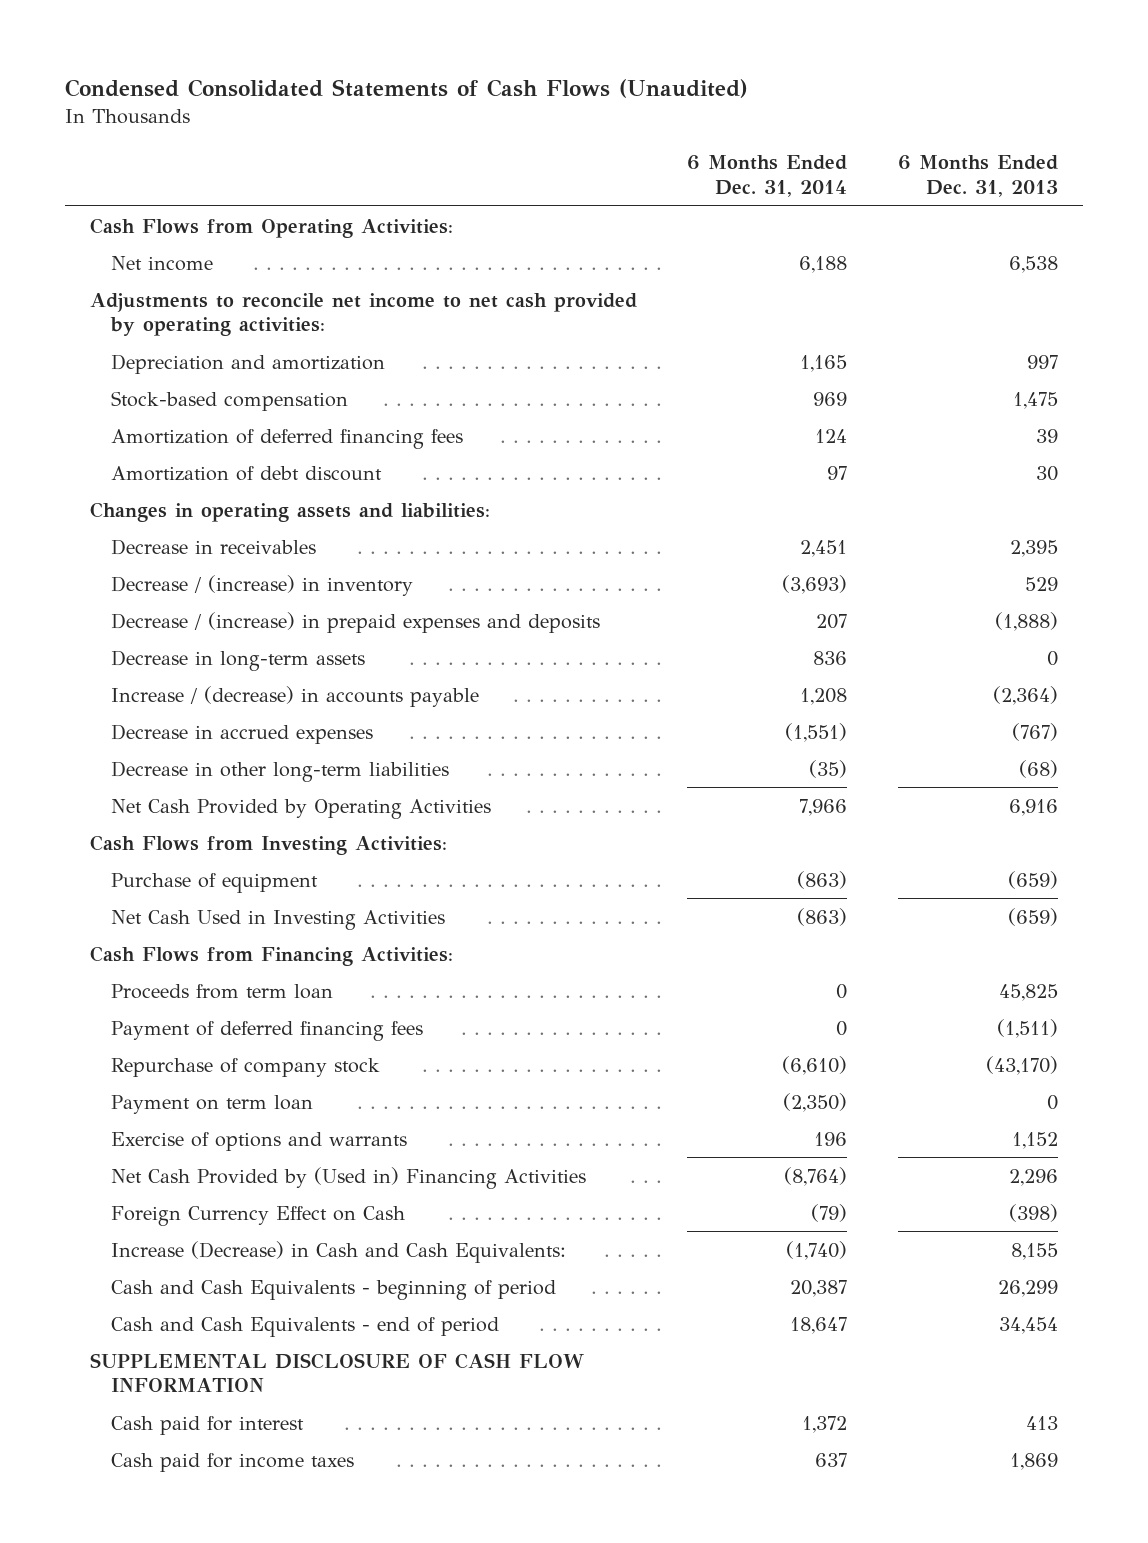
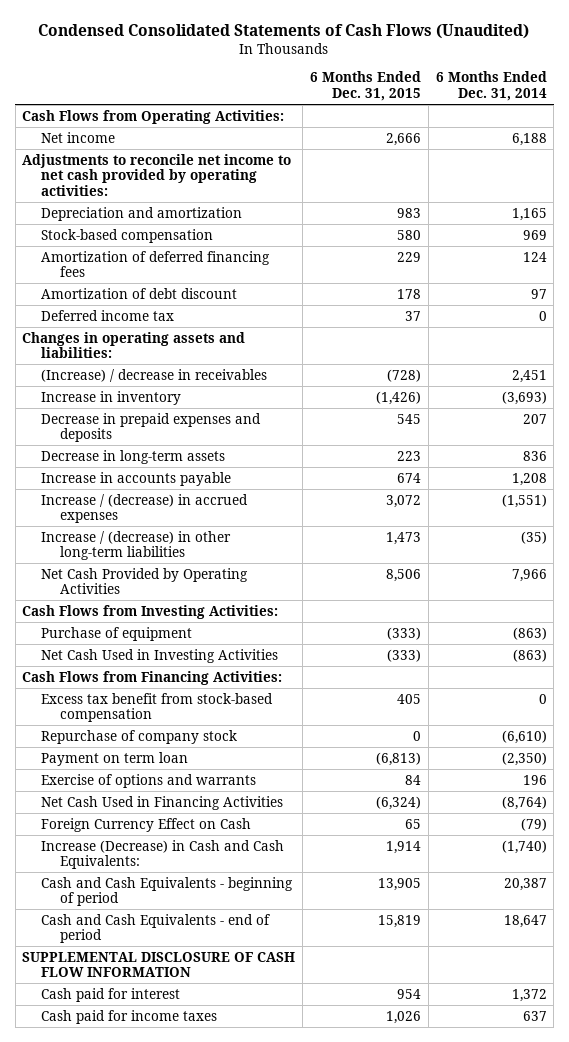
- | 6 Months Ended Dec. 31, 2014 | 6 Months Ended Dec. 31, 2013
+ | 6 Months Ended Dec. 31, 2015 | 6 Months Ended Dec. 31, 2014
+ Deferred income tax | 37 | 0
- Decrease in receivables | 2,451 | 2,395
- Decrease / (increase) in inventory | (3,693) | 529
- Decrease / (increase) in prepaid expenses and deposits | 207 | (1,888)
+ (Increase) / decrease in receivables | (728) | 2,451
+ Increase in inventory | (1,426) | (3,693)
+ Decrease in prepaid expenses and deposits | 545 | 207
- Increase / (decrease) in accounts payable | 1,208 | (2,364)
- Decrease in accrued expenses | (1,551) | (767)
- Decrease in other long-term liabilities | (35) | (68)
+ Increase in accounts payable | 674 | 1,208
+ Increase / (decrease) in accrued expenses | 3,072 | (1,551)
+ Increase / (decrease) in other long-term liabilities | 1,473 | (35)
- Proceeds from term loan | 0 | 45,825
- Payment of deferred financing fees | 0 | (1,511)
+ Excess tax benefit from stock-based compensation | 405 | 0
- Net Cash Provided by (Used in) Financing Activities | (8,764) | 2,296
+ Net Cash Used in Financing Activities | (6,324) | (8,764)

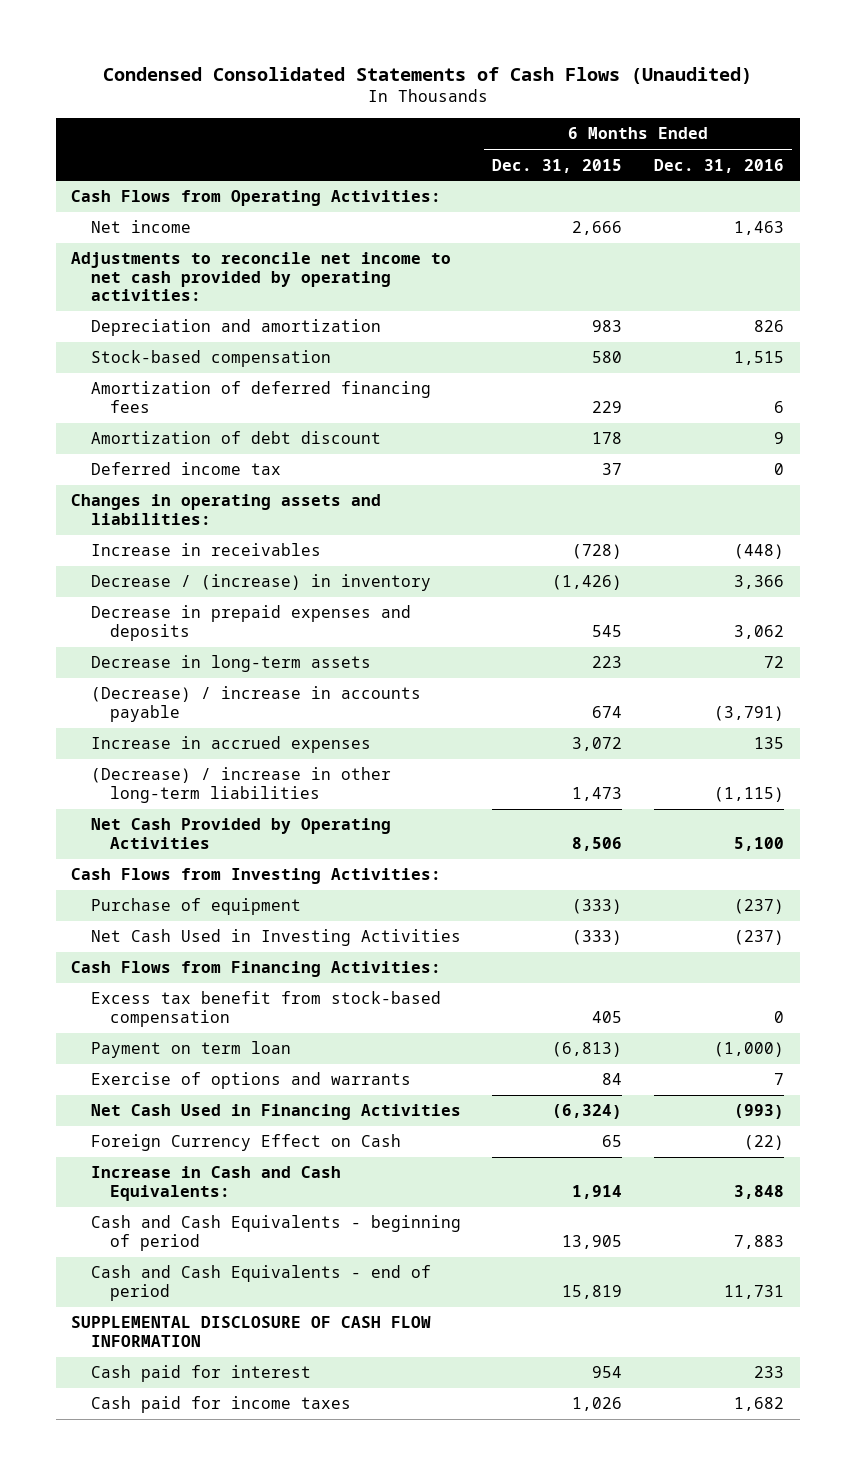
- | 6 Months Ended Dec. 31, 2015 | 6 Months Ended Dec. 31, 2014
+ | 6 Months Ended Dec. 31, 2015 | 6 Months Ended Dec. 31, 2016
- (Increase) / decrease in receivables | (728) | 2,451
- Increase in inventory | (1,426) | (3,693)
+ Increase in receivables | (728) | (448)
+ Decrease / (increase) in inventory | (1,426) | 3,366
- Increase in accounts payable | 674 | 1,208
- Increase / (decrease) in accrued expenses | 3,072 | (1,551)
- Increase / (decrease) in other long-term liabilities | 1,473 | (35)
+ (Decrease) / increase in accounts payable | 674 | (3,791)
+ Increase in accrued expenses | 3,072 | 135
+ (Decrease) / increase in other long-term liabilities | 1,473 | (1,115)
- Repurchase of company stock | 0 | (6,610)
- Increase (Decrease) in Cash and Cash Equivalents: | 1,914 | (1,740)
+ Increase in Cash and Cash Equivalents: | 1,914 | 3,848

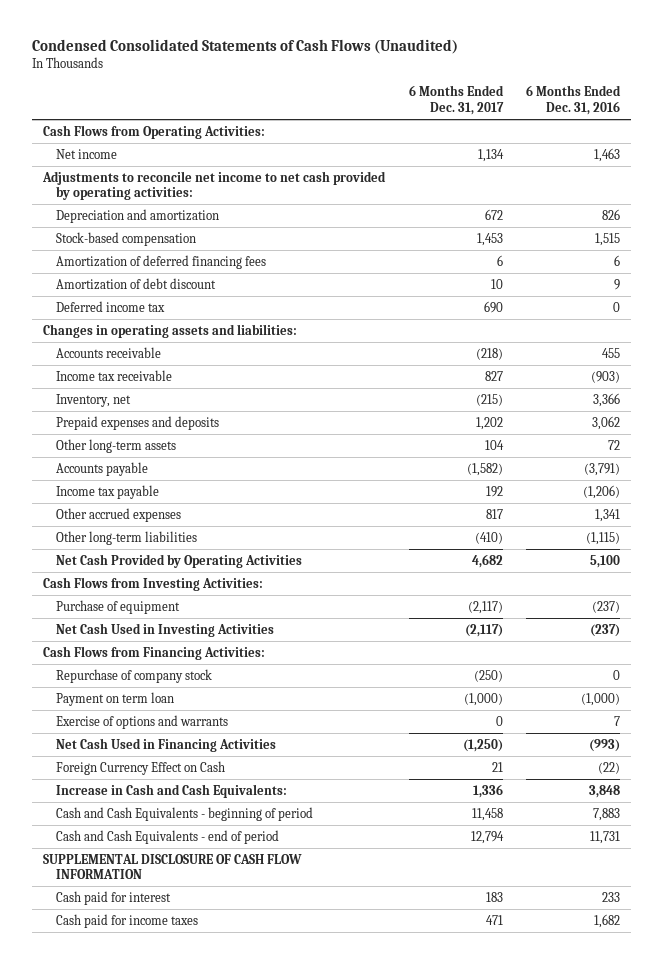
- | 6 Months Ended Dec. 31, 2015 | 6 Months Ended Dec. 31, 2016
+ | 6 Months Ended Dec. 31, 2017 | 6 Months Ended Dec. 31, 2016
- Increase in receivables | (728) | (448)
- Decrease / (increase) in inventory | (1,426) | 3,366
- Decrease in prepaid expenses and deposits | 545 | 3,062
- Decrease in long-term assets | 223 | 72
- (Decrease) / increase in accounts payable | 674 | (3,791)
- Increase in accrued expenses | 3,072 | 135
- (Decrease) / increase in other long-term liabilities | 1,473 | (1,115)
+ Accounts receivable | (218) | 455
+ Income tax receivable | 827 | (903)
+ Inventory, net | (215) | 3,366
+ Prepaid expenses and deposits | 1,202 | 3,062
+ Other long-term assets | 104 | 72
+ Accounts payable | (1,582) | (3,791)
+ Income tax payable | 192 | (1,206)
+ Other accrued expenses | 817 | 1,341
+ Other long-term liabilities | (410) | (1,115)
- Excess tax benefit from stock-based compensation | 405 | 0
+ Repurchase of company stock | (250) | 0

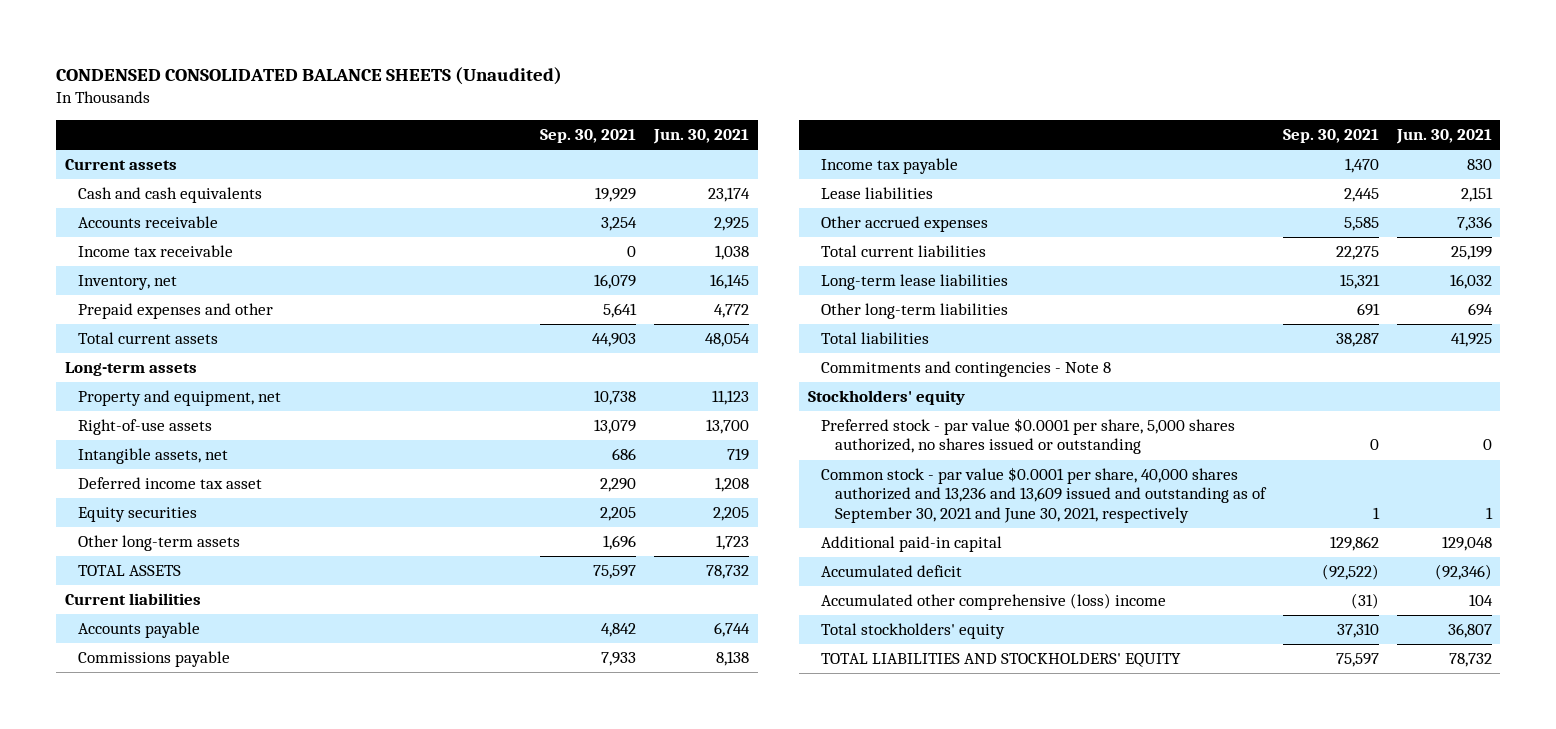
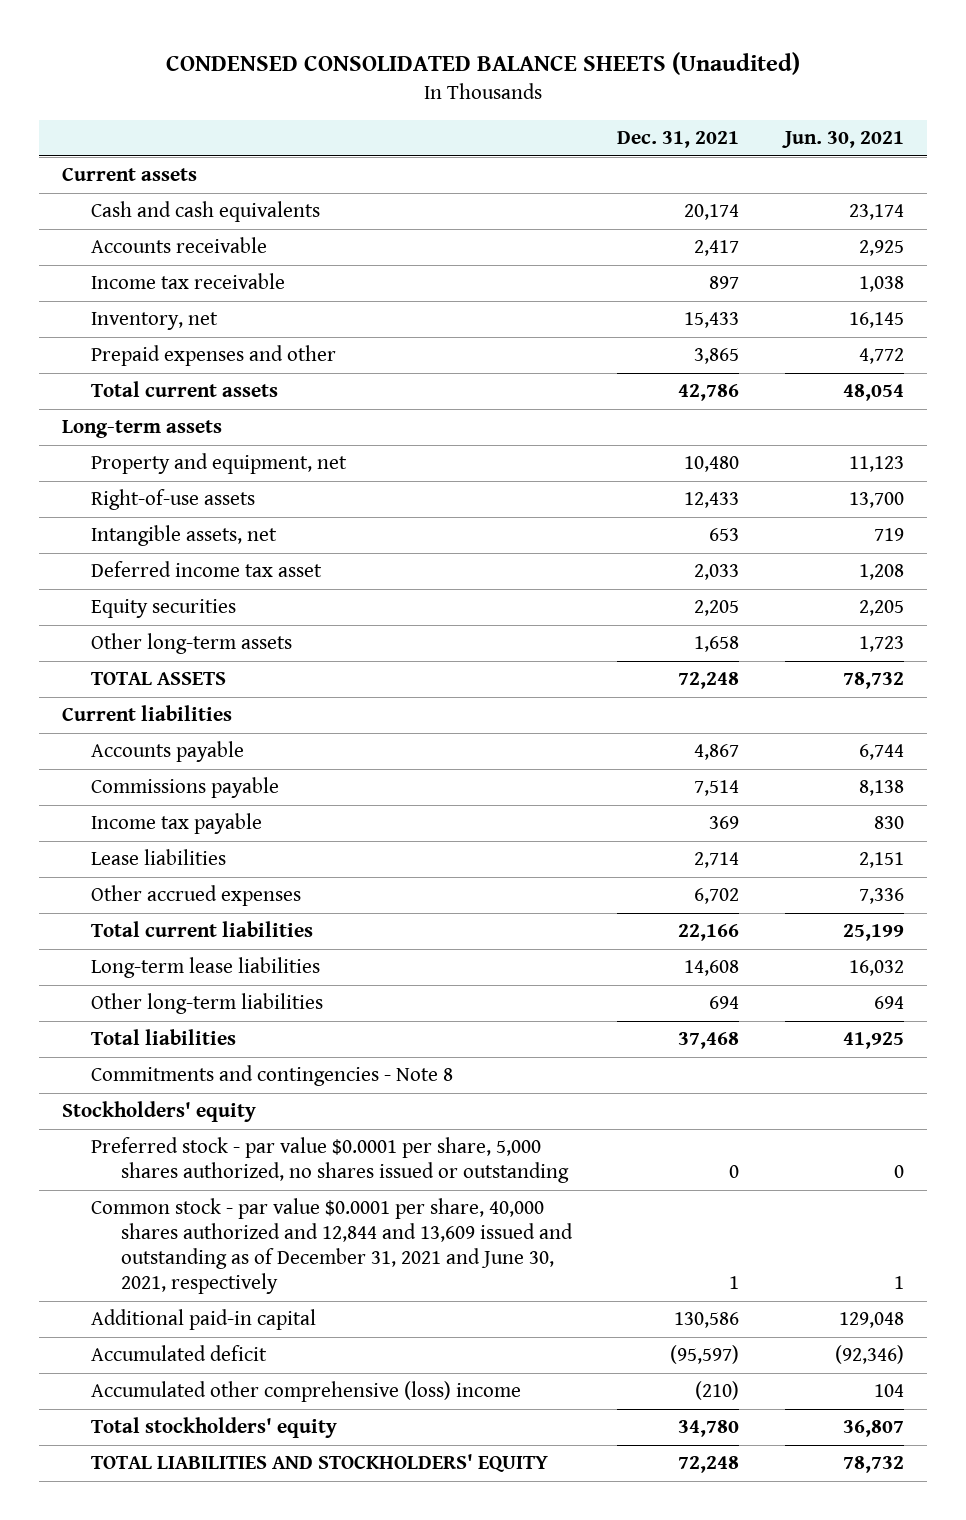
- | Sep. 30, 2021 | Jun. 30, 2021
+ | Dec. 31, 2021 | Jun. 30, 2021
- Common stock - par value $0.0001 per share, 40,000 shares authorized and 13,236 and 13,609 issued and outstanding as of September 30, 2021 and June 30, 2021, respectively | 1 | 1
+ Common stock - par value $0.0001 per share, 40,000 shares authorized and 12,844 and 13,609 issued and outstanding as of December 31, 2021 and June 30, 2021, respectively | 1 | 1

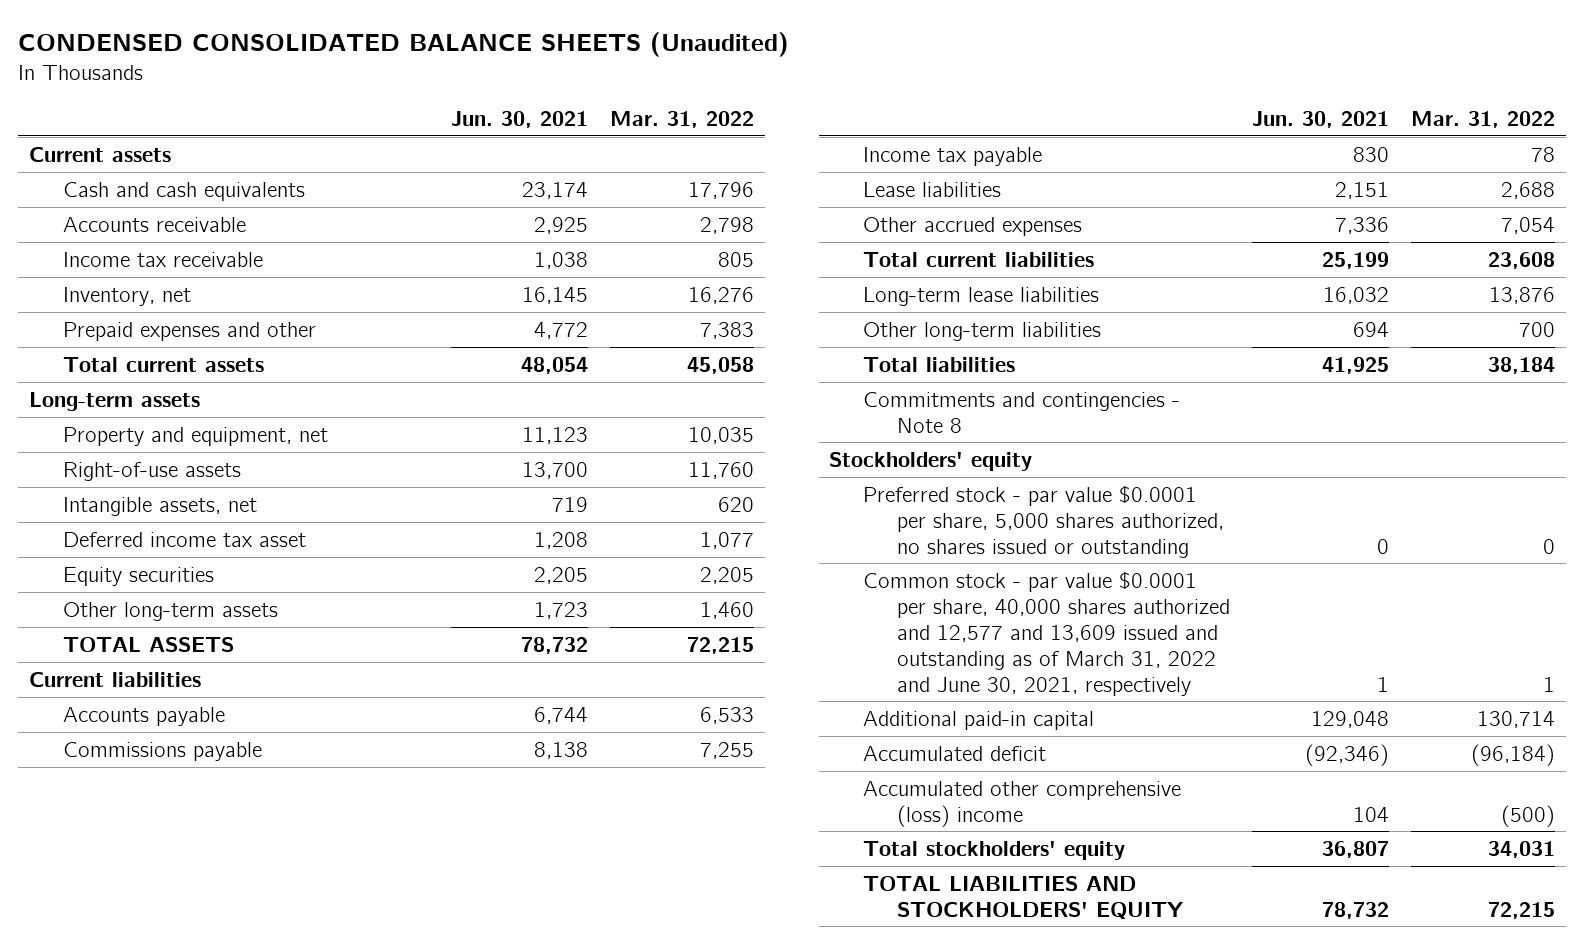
- | Dec. 31, 2021 | Jun. 30, 2021
+ | Jun. 30, 2021 | Mar. 31, 2022
- Common stock - par value $0.0001 per share, 40,000 shares authorized and 12,844 and 13,609 issued and outstanding as of December 31, 2021 and June 30, 2021, respectively | 1 | 1
+ Common stock - par value $0.0001 per share, 40,000 shares authorized and 12,577 and 13,609 issued and outstanding as of March 31, 2022 and June 30, 2021, respectively | 1 | 1

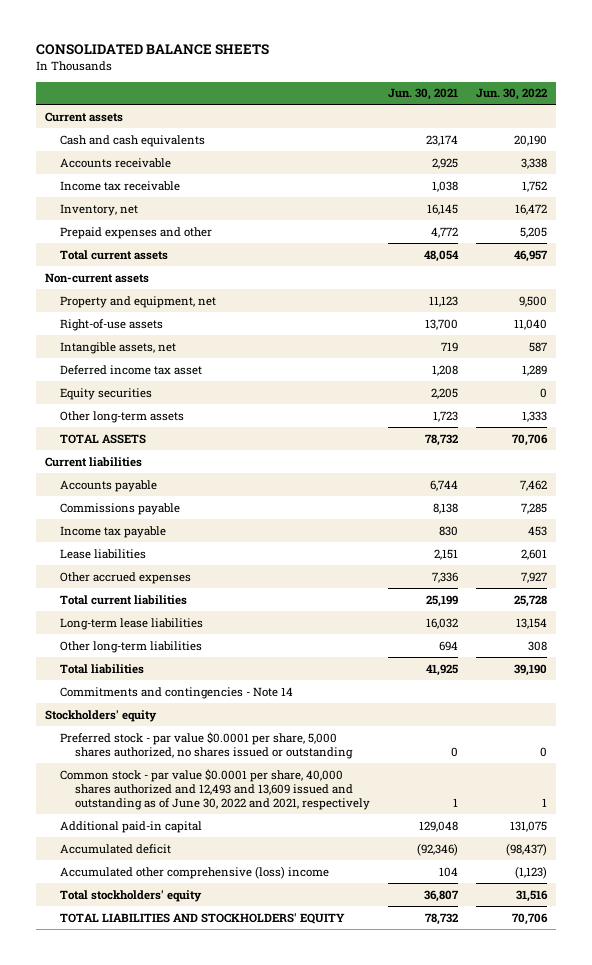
- CONDENSED CONSOLIDATED BALANCE SHEETS (Unaudited)
+ CONSOLIDATED BALANCE SHEETS
- | Jun. 30, 2021 | Mar. 31, 2022
+ | Jun. 30, 2021 | Jun. 30, 2022
- Long-term assets
+ Non-current assets
- Commitments and contingencies - Note 8
+ Commitments and contingencies - Note 14
- Common stock - par value $0.0001 per share, 40,000 shares authorized and 12,577 and 13,609 issued and outstanding as of March 31, 2022 and June 30, 2021, respectively | 1 | 1
+ Common stock - par value $0.0001 per share, 40,000 shares authorized and 12,493 and 13,609 issued and outstanding as of June 30, 2022 and 2021, respectively | 1 | 1

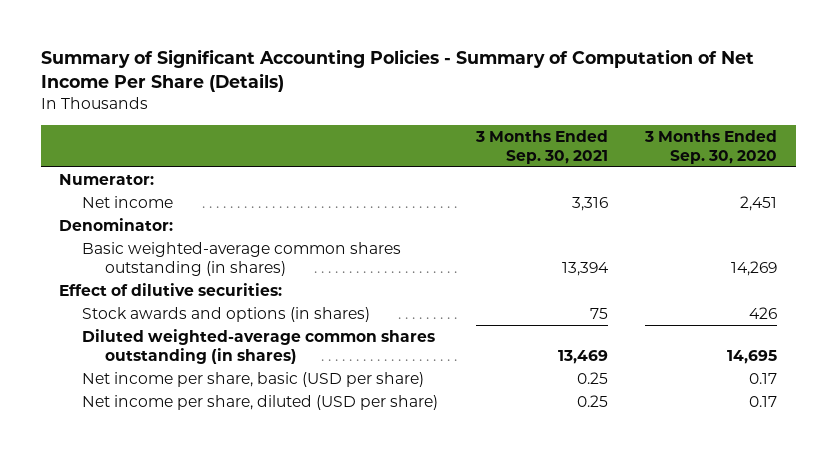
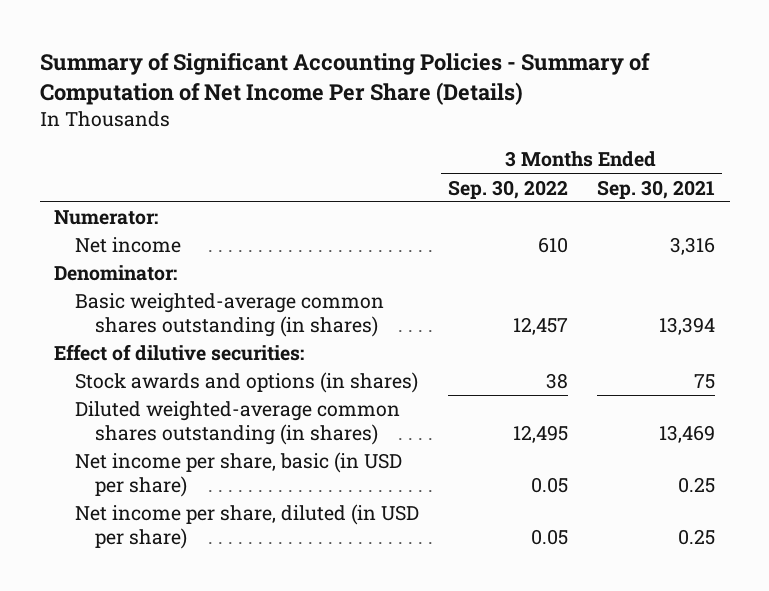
- | 3 Months Ended Sep. 30, 2021 | 3 Months Ended Sep. 30, 2020
+ | 3 Months Ended Sep. 30, 2022 | 3 Months Ended Sep. 30, 2021
- Net income per share, basic (USD per share) | 0.25 | 0.17
- Net income per share, diluted (USD per share) | 0.25 | 0.17
+ Net income per share, basic (in USD per share) | 0.05 | 0.25
+ Net income per share, diluted (in USD per share) | 0.05 | 0.25

